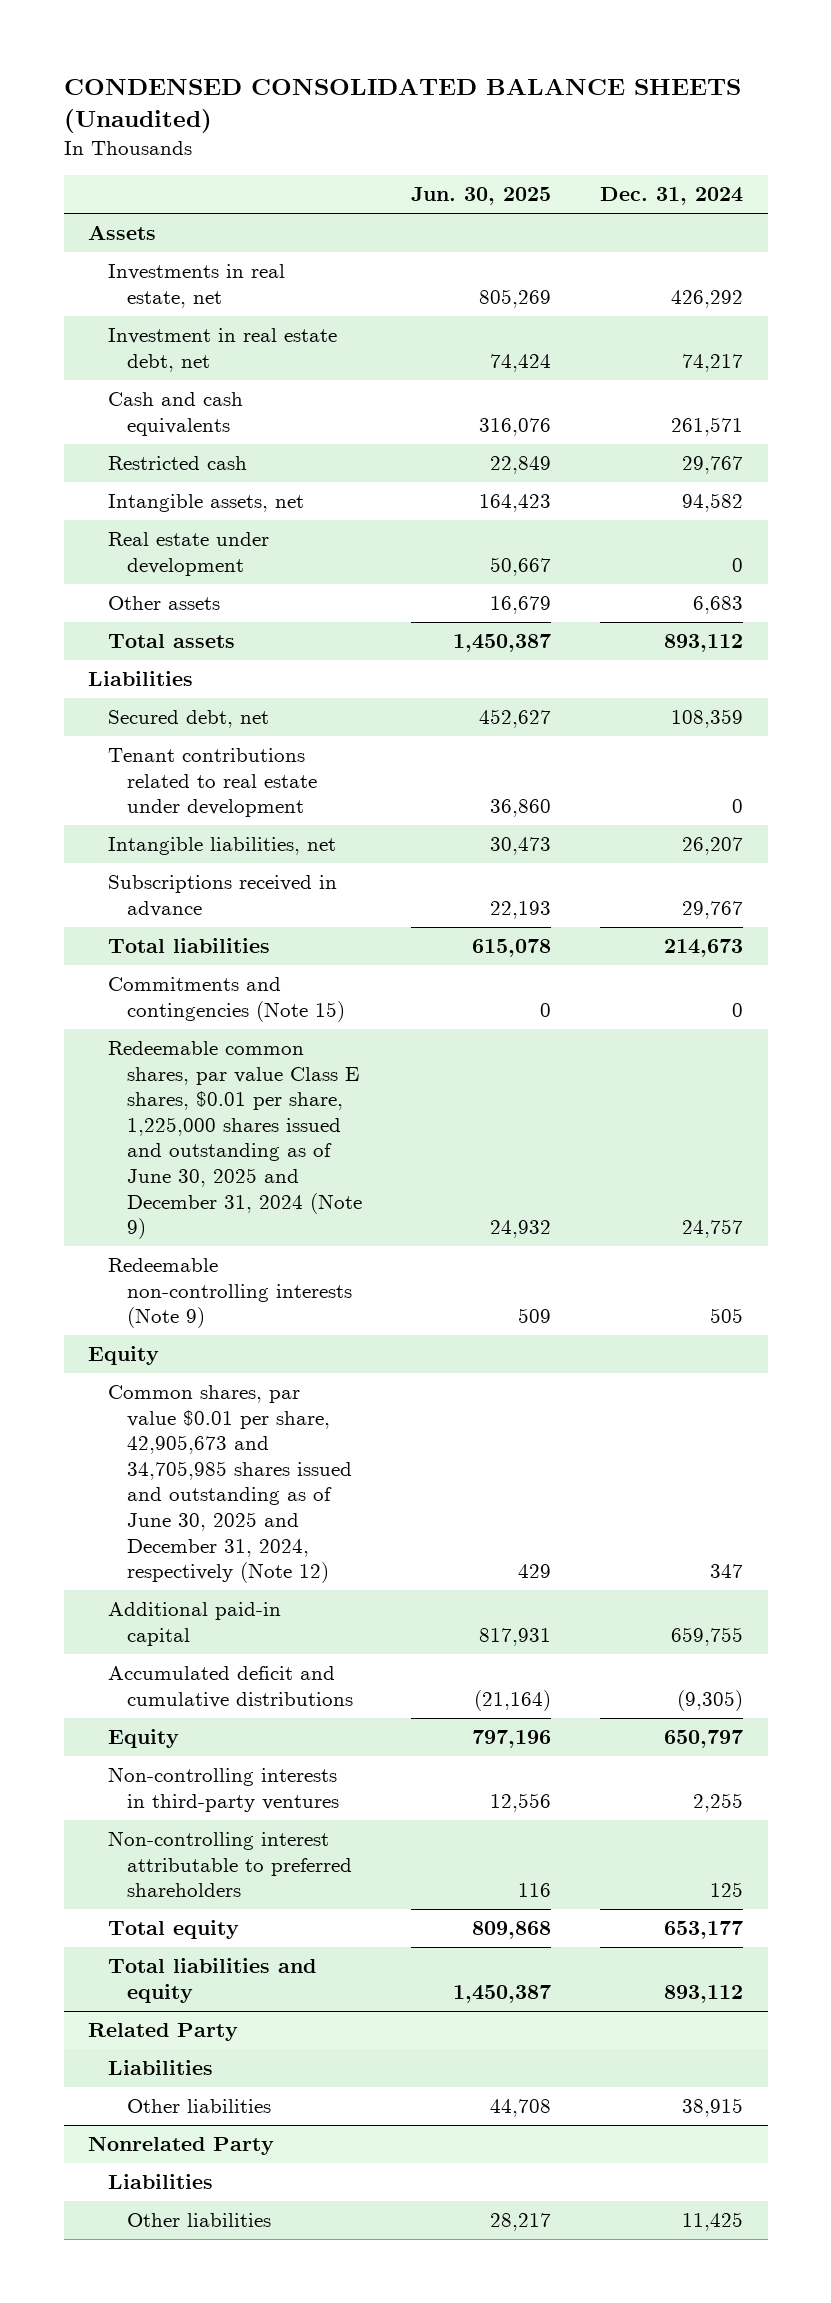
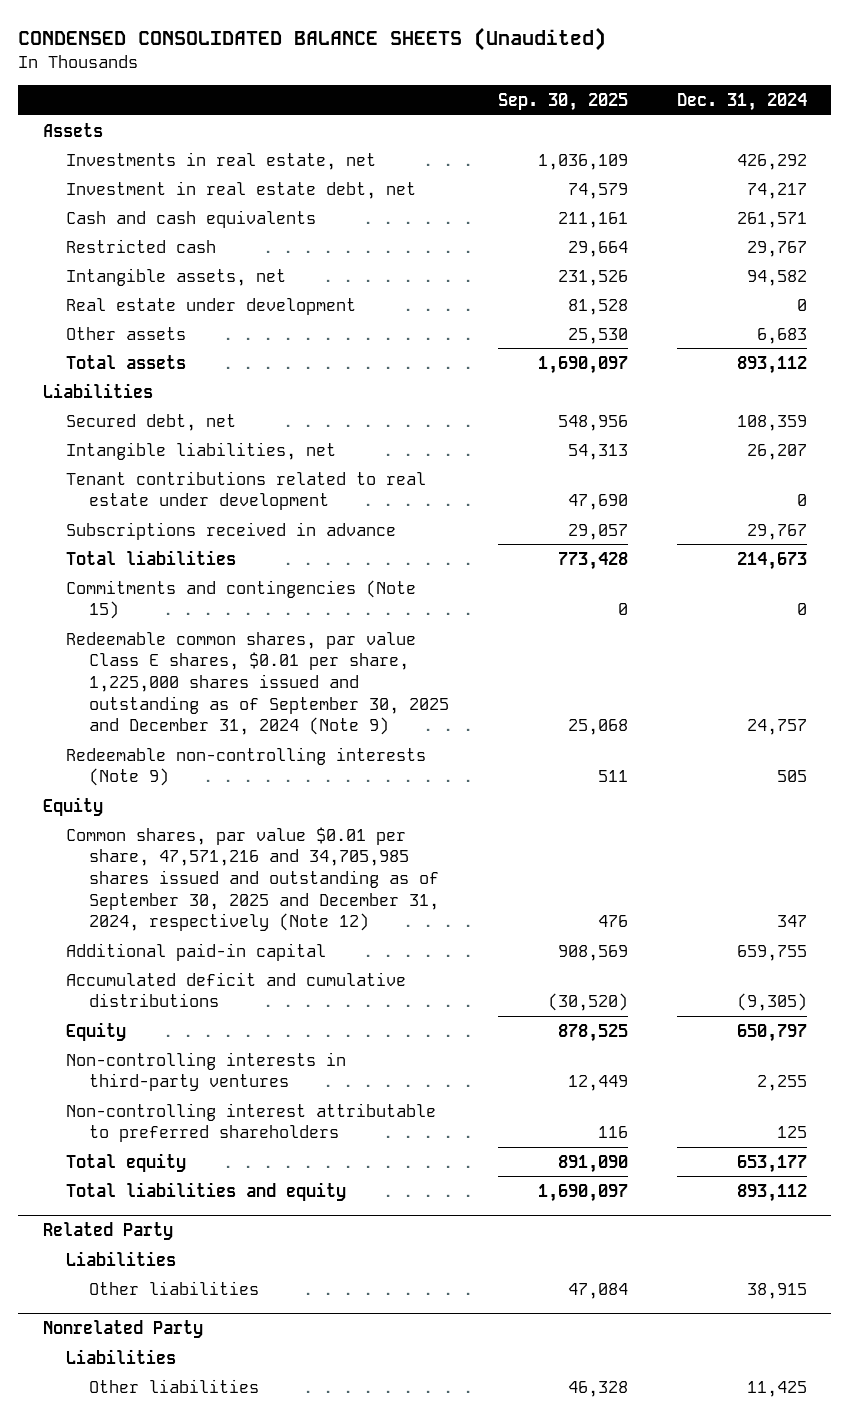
- | Jun. 30, 2025 | Dec. 31, 2024
+ | Sep. 30, 2025 | Dec. 31, 2024
moved down: Tenant contributions related to real estate under development | 47,690 | 0
- Redeemable common shares, par value Class E shares, $0.01 per share, 1,225,000 shares issued and outstanding as of June 30, 2025 and December 31, 2024 (Note 9) | 24,932 | 24,757
+ Redeemable common shares, par value Class E shares, $0.01 per share, 1,225,000 shares issued and outstanding as of September 30, 2025 and December 31, 2024 (Note 9) | 25,068 | 24,757
- Common shares, par value $0.01 per share, 42,905,673 and 34,705,985 shares issued and outstanding as of June 30, 2025 and December 31, 2024, respectively (Note 12) | 429 | 347
+ Common shares, par value $0.01 per share, 47,571,216 and 34,705,985 shares issued and outstanding as of September 30, 2025 and December 31, 2024, respectively (Note 12) | 476 | 347

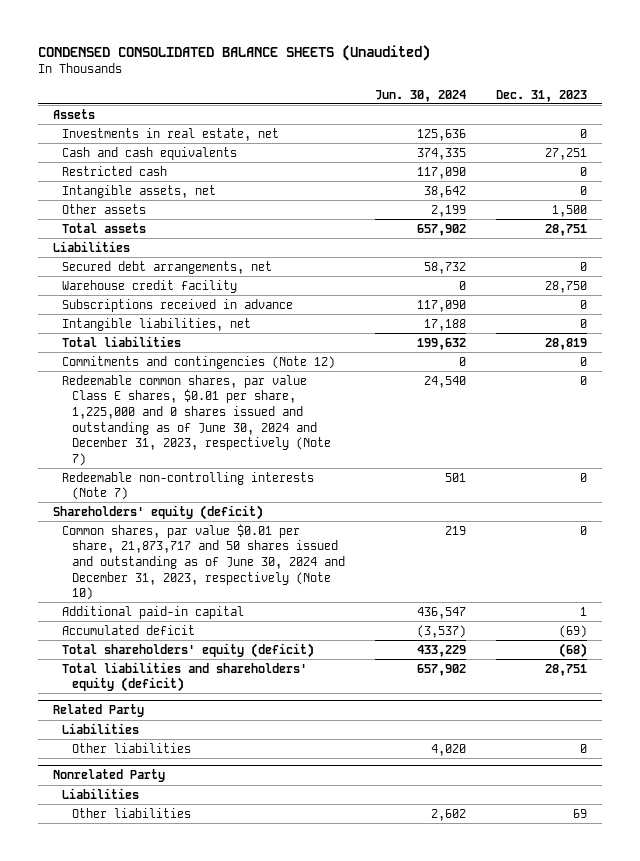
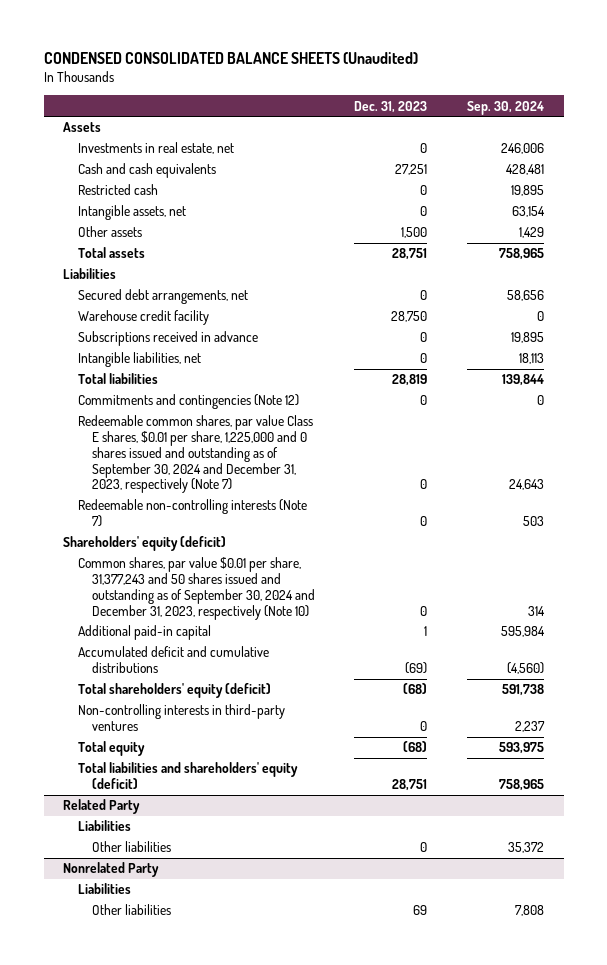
- | Jun. 30, 2024 | Dec. 31, 2023
+ | Dec. 31, 2023 | Sep. 30, 2024
- Redeemable common shares, par value Class E shares, $0.01 per share, 1,225,000 and 0 shares issued and outstanding as of June 30, 2024 and December 31, 2023, respectively (Note 7) | 24,540 | 0
+ Redeemable common shares, par value Class E shares, $0.01 per share, 1,225,000 and 0 shares issued and outstanding as of September 30, 2024 and December 31, 2023, respectively (Note 7) | 0 | 24,643
- Common shares, par value $0.01 per share, 21,873,717 and 50 shares issued and outstanding as of June 30, 2024 and December 31, 2023, respectively (Note 10) | 219 | 0
+ Common shares, par value $0.01 per share, 31,377,243 and 50 shares issued and outstanding as of September 30, 2024 and December 31, 2023, respectively (Note 10) | 0 | 314
- Accumulated deficit | (3,537) | (69)
+ Accumulated deficit and cumulative distributions | (69) | (4,560)
+ Non-controlling interests in third-party ventures | 0 | 2,237
+ Total equity | (68) | 593,975

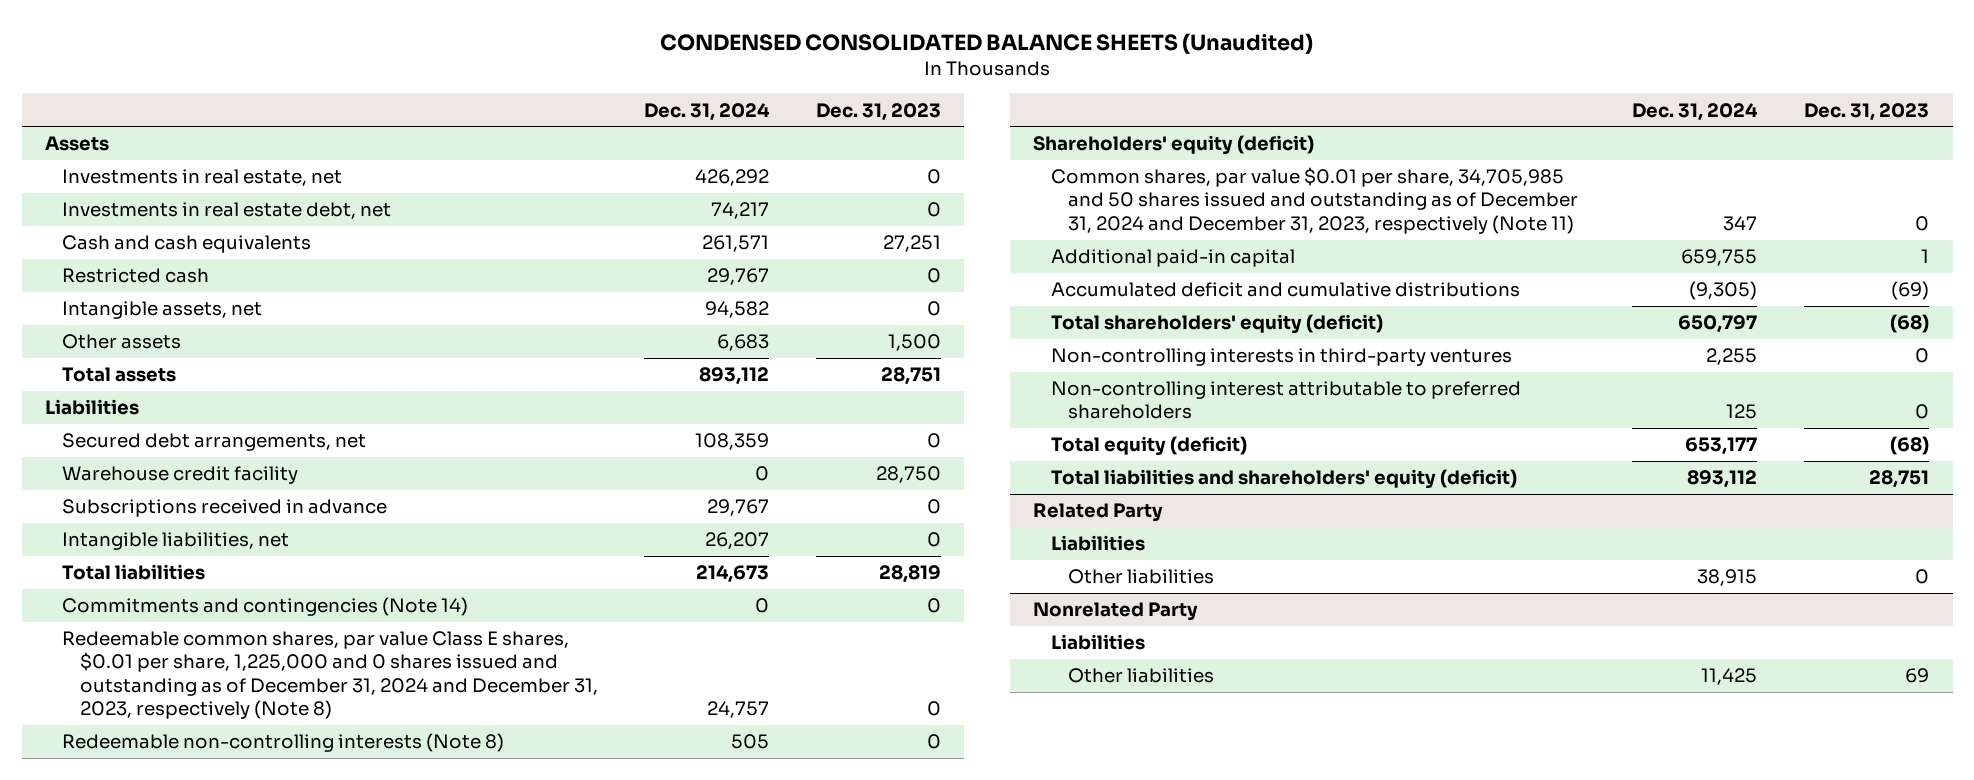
- | Dec. 31, 2023 | Sep. 30, 2024
+ | Dec. 31, 2024 | Dec. 31, 2023
+ Investments in real estate debt, net | 74,217 | 0
- Commitments and contingencies (Note 12) | 0 | 0
- Redeemable common shares, par value Class E shares, $0.01 per share, 1,225,000 and 0 shares issued and outstanding as of September 30, 2024 and December 31, 2023, respectively (Note 7) | 0 | 24,643
- Redeemable non-controlling interests (Note 7) | 0 | 503
+ Commitments and contingencies (Note 14) | 0 | 0
+ Redeemable common shares, par value Class E shares, $0.01 per share, 1,225,000 and 0 shares issued and outstanding as of December 31, 2024 and December 31, 2023, respectively (Note 8) | 24,757 | 0
+ Redeemable non-controlling interests (Note 8) | 505 | 0
- Common shares, par value $0.01 per share, 31,377,243 and 50 shares issued and outstanding as of September 30, 2024 and December 31, 2023, respectively (Note 10) | 0 | 314
+ Common shares, par value $0.01 per share, 34,705,985 and 50 shares issued and outstanding as of December 31, 2024 and December 31, 2023, respectively (Note 11) | 347 | 0
- Total equity | (68) | 593,975
+ Non-controlling interest attributable to preferred shareholders | 125 | 0
+ Total equity (deficit) | 653,177 | (68)

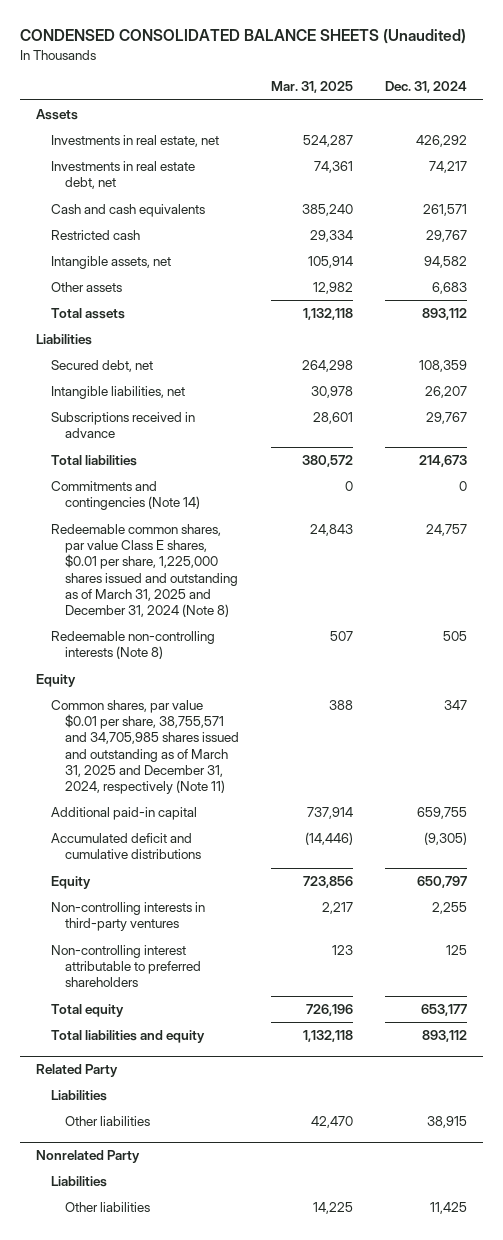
- | Dec. 31, 2024 | Dec. 31, 2023
+ | Mar. 31, 2025 | Dec. 31, 2024
- Secured debt arrangements, net | 108,359 | 0
- Warehouse credit facility | 0 | 28,750
+ Secured debt, net | 264,298 | 108,359
moved down: Subscriptions received in advance | 28,601 | 29,767
- Redeemable common shares, par value Class E shares, $0.01 per share, 1,225,000 and 0 shares issued and outstanding as of December 31, 2024 and December 31, 2023, respectively (Note 8) | 24,757 | 0
+ Redeemable common shares, par value Class E shares, $0.01 per share, 1,225,000 shares issued and outstanding as of March 31, 2025 and December 31, 2024 (Note 8) | 24,843 | 24,757
- Shareholders' equity (deficit)
- Common shares, par value $0.01 per share, 34,705,985 and 50 shares issued and outstanding as of December 31, 2024 and December 31, 2023, respectively (Note 11) | 347 | 0
+ Equity
+ Common shares, par value $0.01 per share, 38,755,571 and 34,705,985 shares issued and outstanding as of March 31, 2025 and December 31, 2024, respectively (Note 11) | 388 | 347
- Total shareholders' equity (deficit) | 650,797 | (68)
+ Equity | 723,856 | 650,797
- Total equity (deficit) | 653,177 | (68)
- Total liabilities and shareholders' equity (deficit) | 893,112 | 28,751
+ Total equity | 726,196 | 653,177
+ Total liabilities and equity | 1,132,118 | 893,112

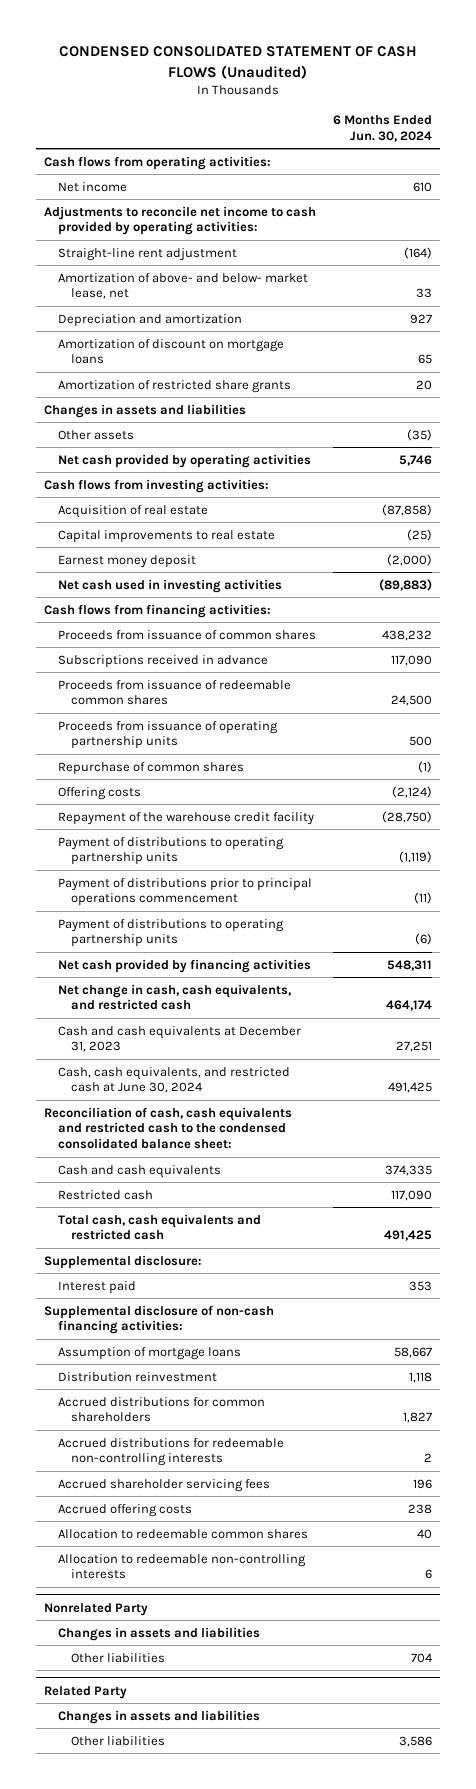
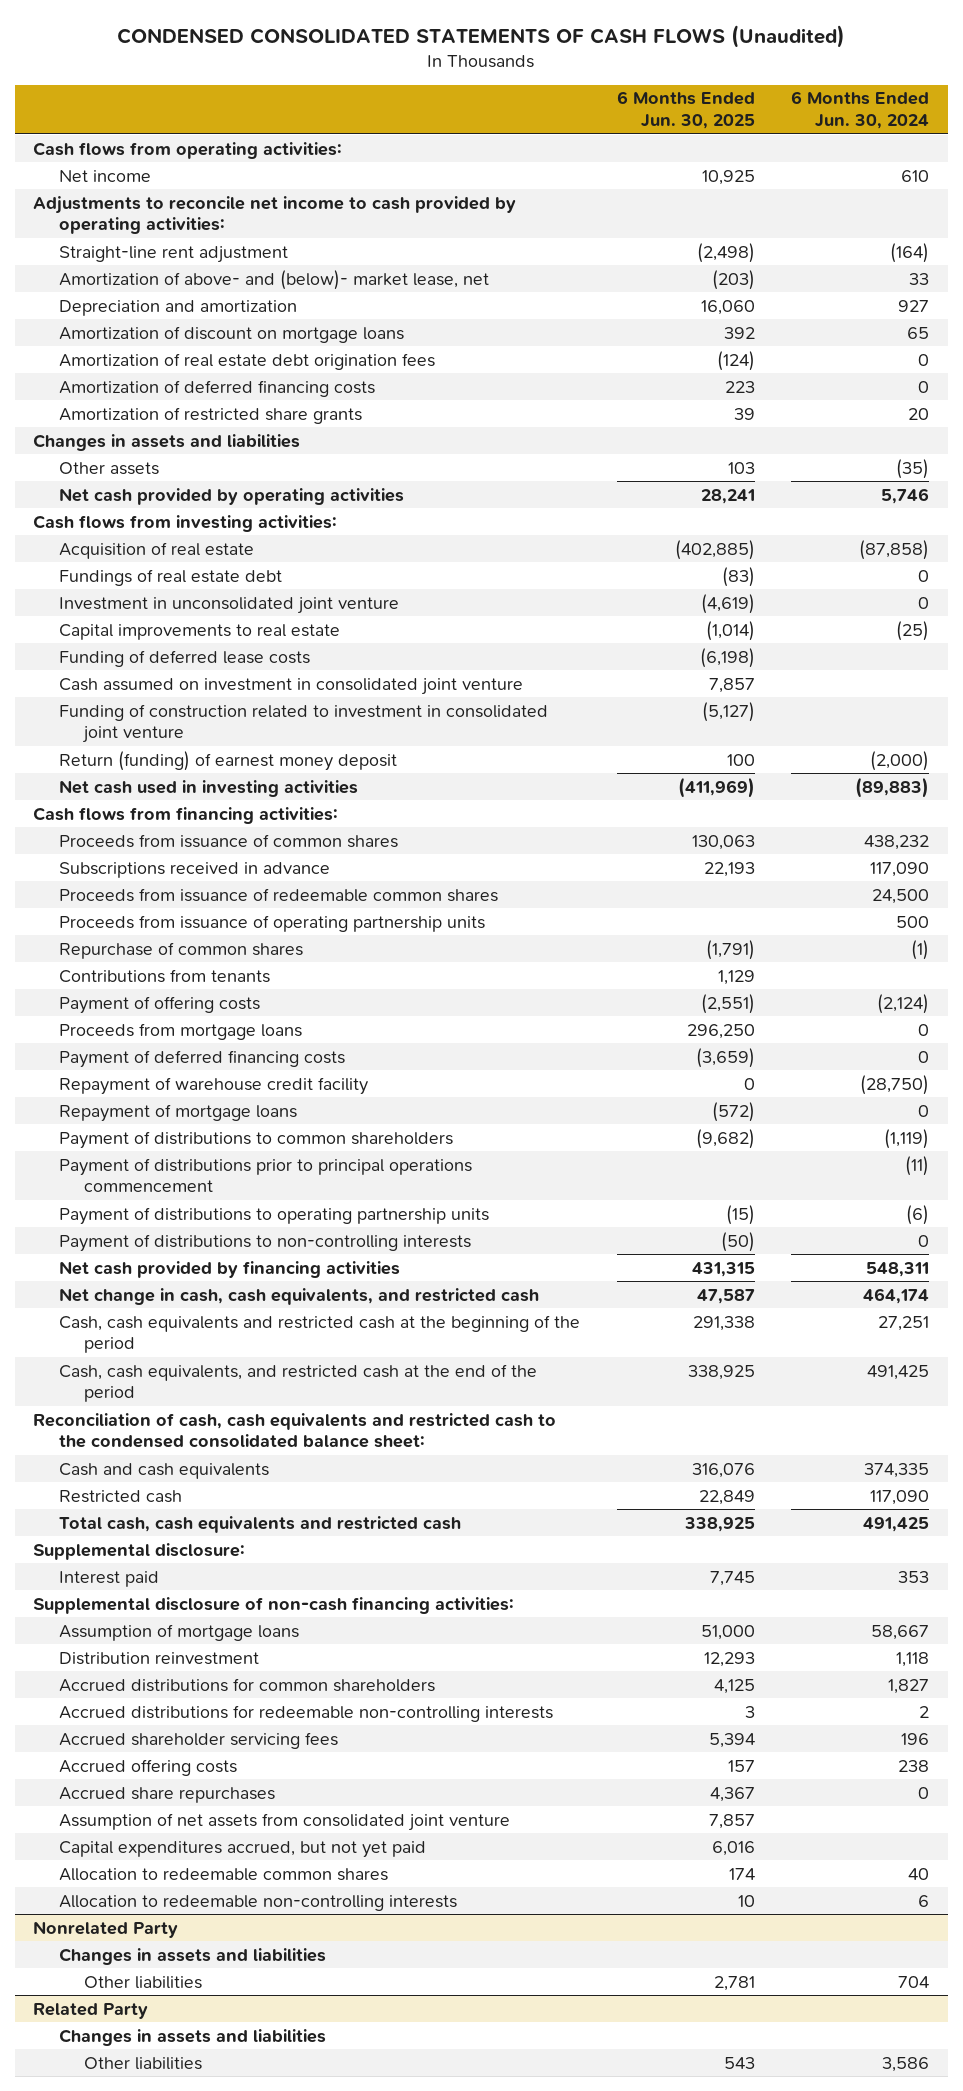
- CONDENSED CONSOLIDATED STATEMENT OF CASH FLOWS (Unaudited)
+ CONDENSED CONSOLIDATED STATEMENTS OF CASH FLOWS (Unaudited)
- | 6 Months Ended Jun. 30, 2024
+ | 6 Months Ended Jun. 30, 2025 | 6 Months Ended Jun. 30, 2024
- Amortization of above- and below- market lease, net | 33
+ Amortization of above- and (below)- market lease, net | (203) | 33
+ Amortization of real estate debt origination fees | (124) | 0
+ Amortization of deferred financing costs | 223 | 0
+ Fundings of real estate debt | (83) | 0
+ Investment in unconsolidated joint venture | (4,619) | 0
- Earnest money deposit | (2,000)
+ Funding of deferred lease costs | (6,198) |
+ Cash assumed on investment in consolidated joint venture | 7,857 |
+ Funding of construction related to investment in consolidated joint venture | (5,127) |
+ Return (funding) of earnest money deposit | 100 | (2,000)
- Offering costs | (2,124)
- Repayment of the warehouse credit facility | (28,750)
- Payment of distributions to operating partnership units | (1,119)
+ Contributions from tenants | 1,129 |
+ Payment of offering costs | (2,551) | (2,124)
+ Proceeds from mortgage loans | 296,250 | 0
+ Payment of deferred financing costs | (3,659) | 0
+ Repayment of warehouse credit facility | 0 | (28,750)
+ Repayment of mortgage loans | (572) | 0
+ Payment of distributions to common shareholders | (9,682) | (1,119)
+ Payment of distributions to non-controlling interests | (50) | 0
- Cash and cash equivalents at December 31, 2023 | 27,251
- Cash, cash equivalents, and restricted cash at June 30, 2024 | 491,425
+ Cash, cash equivalents and restricted cash at the beginning of the period | 291,338 | 27,251
+ Cash, cash equivalents, and restricted cash at the end of the period | 338,925 | 491,425
+ Accrued share repurchases | 4,367 | 0
+ Assumption of net assets from consolidated joint venture | 7,857 |
+ Capital expenditures accrued, but not yet paid | 6,016 |

